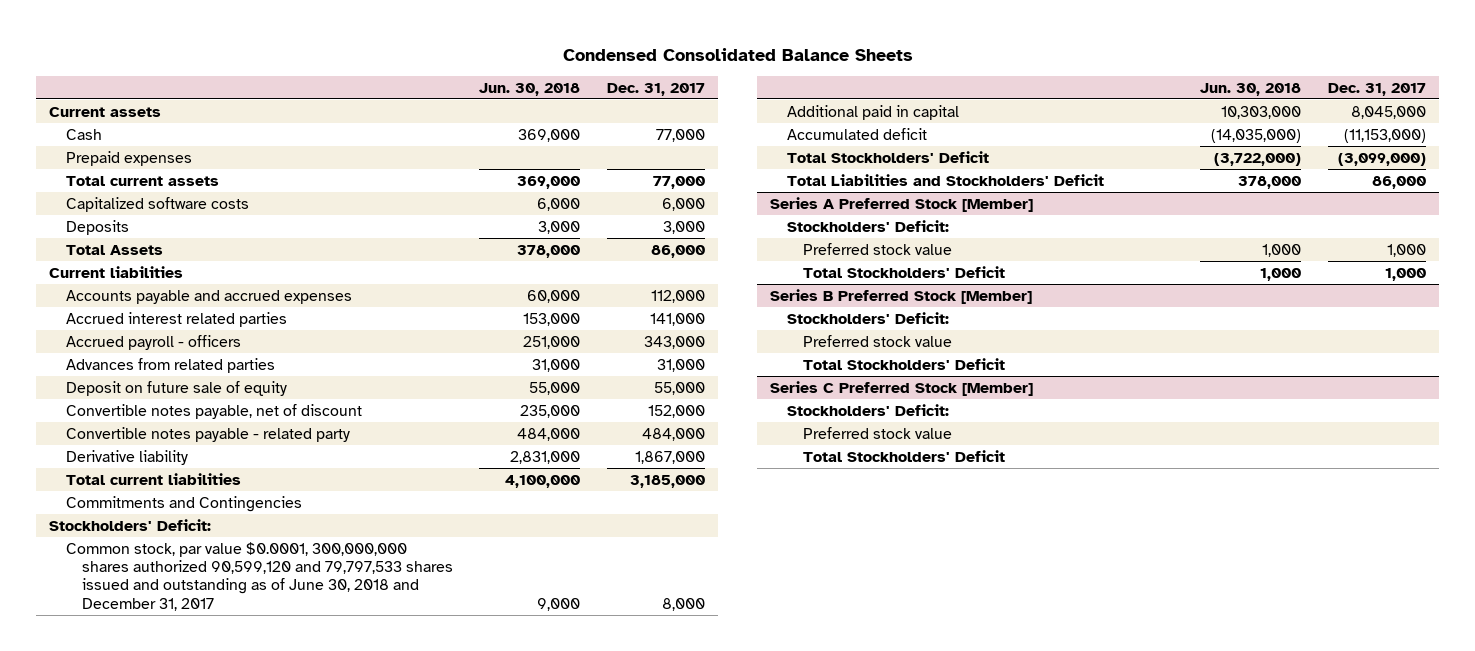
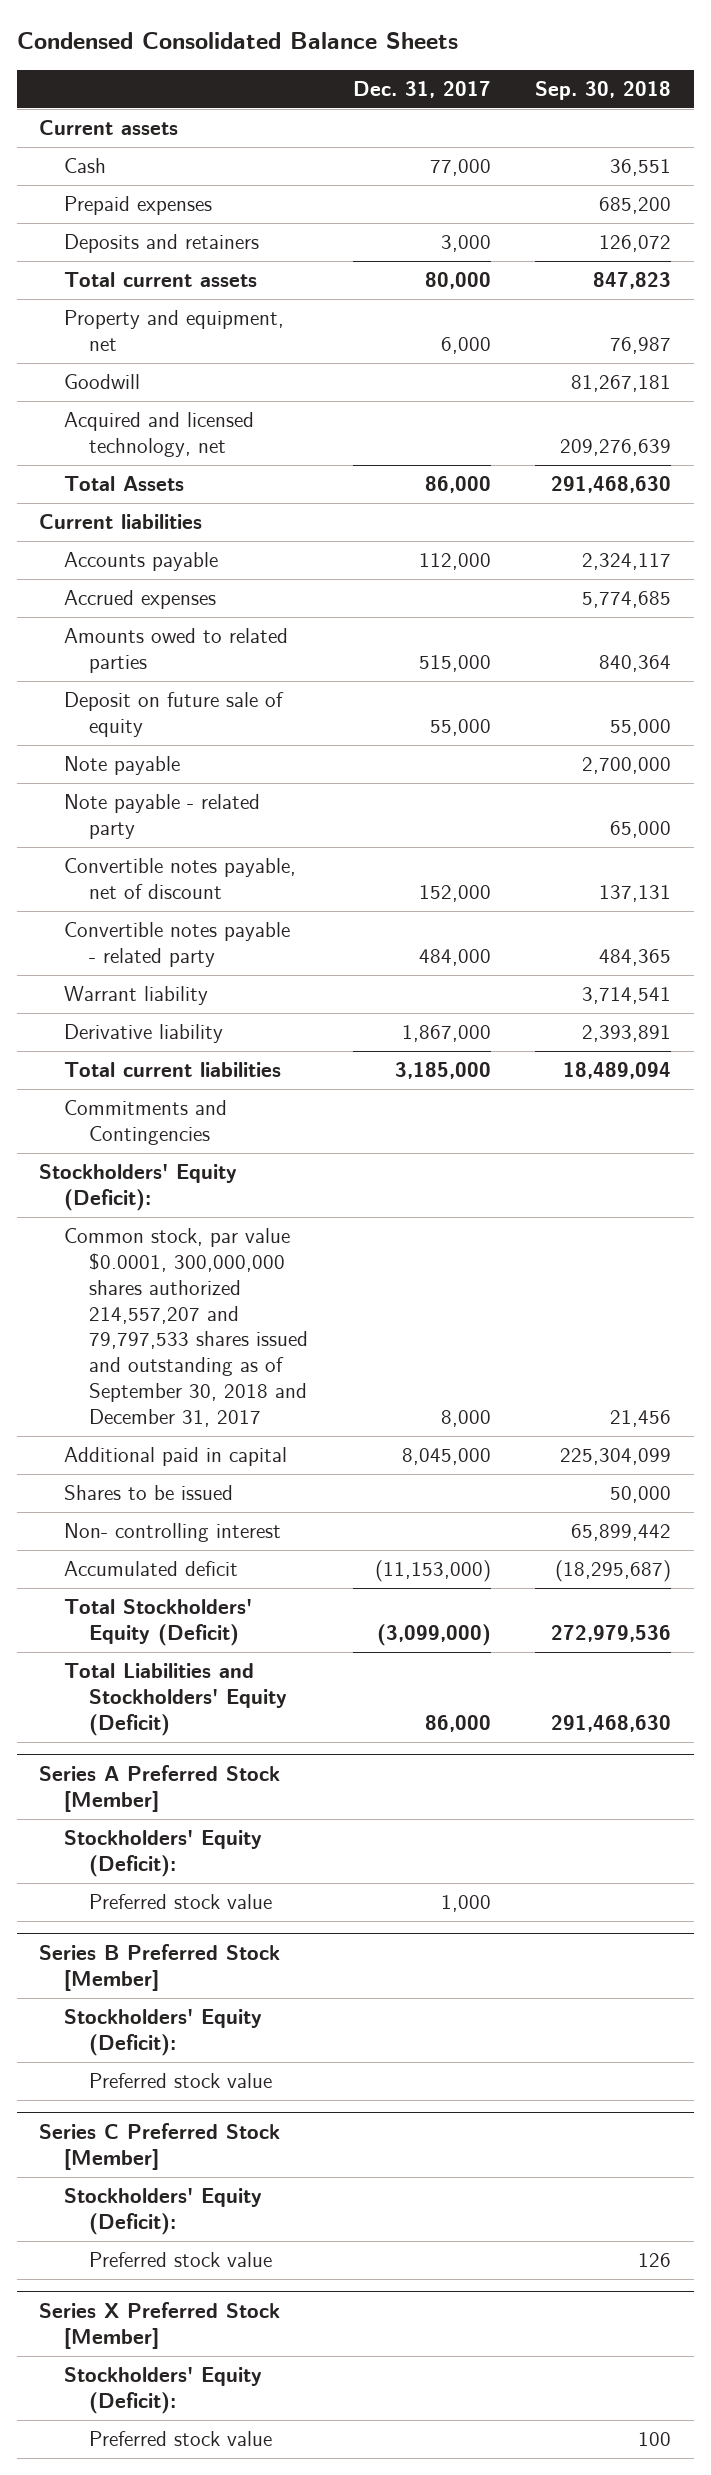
- | Jun. 30, 2018 | Dec. 31, 2017
+ | Dec. 31, 2017 | Sep. 30, 2018
- Total current assets | 369,000 | 77,000
- Capitalized software costs | 6,000 | 6,000
- Deposits | 3,000 | 3,000
+ Deposits and retainers | 3,000 | 126,072
+ Total current assets | 80,000 | 847,823
+ Property and equipment, net | 6,000 | 76,987
+ Goodwill | | 81,267,181
+ Acquired and licensed technology, net | | 209,276,639
- Accounts payable and accrued expenses | 60,000 | 112,000
- Accrued interest related parties | 153,000 | 141,000
- Accrued payroll - officers | 251,000 | 343,000
- Advances from related parties | 31,000 | 31,000
+ Accounts payable | 112,000 | 2,324,117
+ Accrued expenses | | 5,774,685
+ Amounts owed to related parties | 515,000 | 840,364
+ Note payable | | 2,700,000
+ Note payable - related party | | 65,000
+ Warrant liability | | 3,714,541
- Stockholders' Deficit:
- Common stock, par value $0.0001, 300,000,000 shares authorized 90,599,120 and 79,797,533 shares issued and outstanding as of June 30, 2018 and December 31, 2017 | 9,000 | 8,000
+ Stockholders' Equity (Deficit):
+ Common stock, par value $0.0001, 300,000,000 shares authorized 214,557,207 and 79,797,533 shares issued and outstanding as of September 30, 2018 and December 31, 2017 | 8,000 | 21,456
+ Shares to be issued | | 50,000
+ Non- controlling interest | | 65,899,442
- Total Stockholders' Deficit | (3,722,000) | (3,099,000)
- Total Liabilities and Stockholders' Deficit | 378,000 | 86,000
+ Total Stockholders' Equity (Deficit) | (3,099,000) | 272,979,536
+ Total Liabilities and Stockholders' Equity (Deficit) | 86,000 | 291,468,630
@ Series A Preferred Stock [Member]
- Stockholders' Deficit:
+ Stockholders' Equity (Deficit):
- Total Stockholders' Deficit | 1,000 | 1,000
@ Series B Preferred Stock [Member]
- Stockholders' Deficit:
+ Stockholders' Equity (Deficit):
- Total Stockholders' Deficit
@ Series C Preferred Stock [Member]
- Stockholders' Deficit:
+ Stockholders' Equity (Deficit):
- Total Stockholders' Deficit
+ Series X Preferred Stock [Member]
+ Stockholders' Equity (Deficit):
+ Preferred stock value | | 100

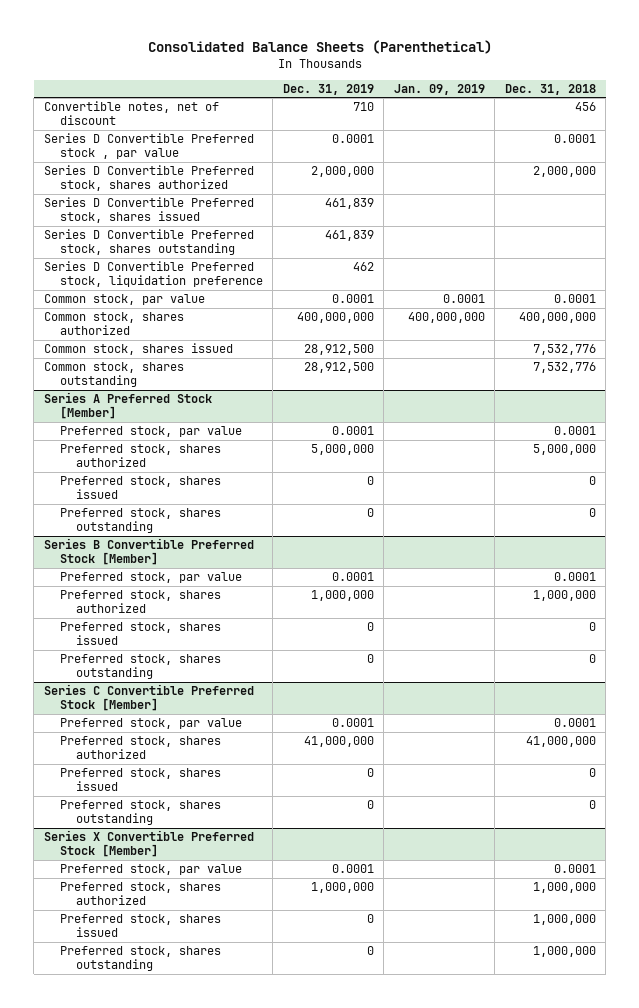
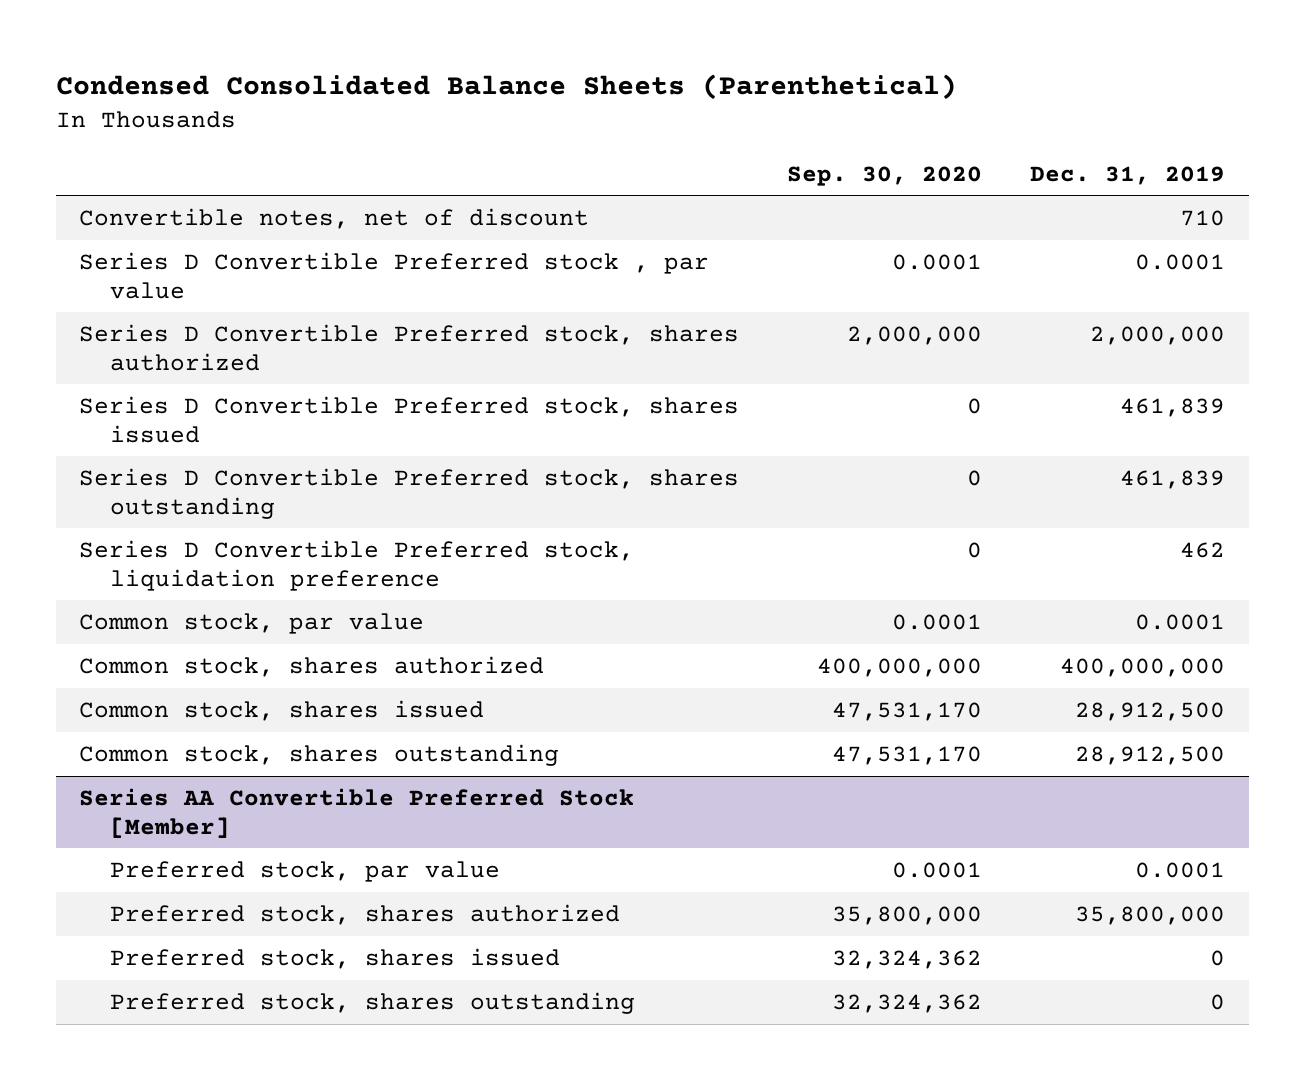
- Consolidated Balance Sheets (Parenthetical)
+ Condensed Consolidated Balance Sheets (Parenthetical)
- | Dec. 31, 2019 | Jan. 09, 2019 | Dec. 31, 2018
+ | Sep. 30, 2020 | Dec. 31, 2019
- Series A Preferred Stock [Member]
- Preferred stock, par value | 0.0001 | | 0.0001
- Preferred stock, shares authorized | 5,000,000 | | 5,000,000
- Preferred stock, shares issued | 0 | | 0
- Preferred stock, shares outstanding | 0 | | 0
- Series B Convertible Preferred Stock [Member]
- Preferred stock, par value | 0.0001 | | 0.0001
- Preferred stock, shares authorized | 1,000,000 | | 1,000,000
- Preferred stock, shares issued | 0 | | 0
- Preferred stock, shares outstanding | 0 | | 0
- Series C Convertible Preferred Stock [Member]
- Preferred stock, par value | 0.0001 | | 0.0001
- Preferred stock, shares authorized | 41,000,000 | | 41,000,000
- Preferred stock, shares issued | 0 | | 0
- Preferred stock, shares outstanding | 0 | | 0
- Series X Convertible Preferred Stock [Member]
+ Series AA Convertible Preferred Stock [Member]
- Preferred stock, shares authorized | 1,000,000 | | 1,000,000
+ Preferred stock, shares authorized | 35,800,000 | 35,800,000

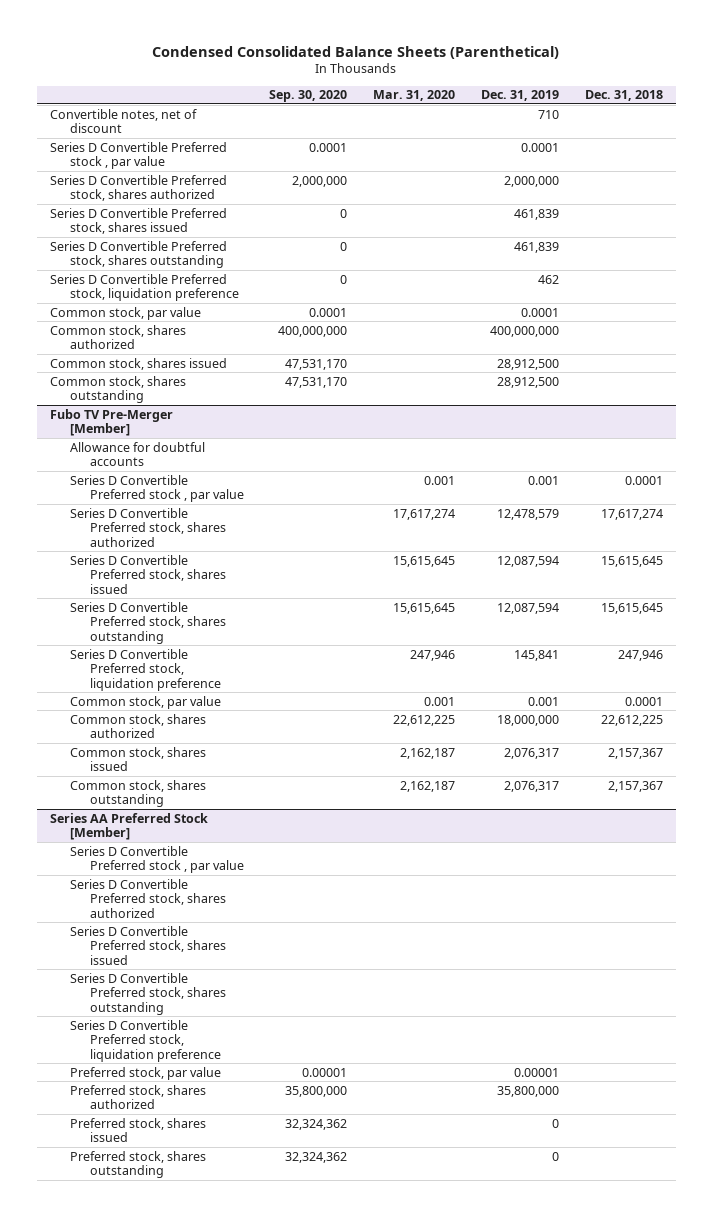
- | Sep. 30, 2020 | Dec. 31, 2019
+ | Sep. 30, 2020 | Mar. 31, 2020 | Dec. 31, 2019 | Dec. 31, 2018
- Series AA Convertible Preferred Stock [Member]
- Preferred stock, par value | 0.0001 | 0.0001
+ Fubo TV Pre-Merger [Member]
+ Allowance for doubtful accounts
+ Series D Convertible Preferred stock , par value | | 0.001 | 0.001 | 0.0001
+ Series D Convertible Preferred stock, shares authorized | | 17,617,274 | 12,478,579 | 17,617,274
+ Series D Convertible Preferred stock, shares issued | | 15,615,645 | 12,087,594 | 15,615,645
+ Series D Convertible Preferred stock, shares outstanding | | 15,615,645 | 12,087,594 | 15,615,645
+ Series D Convertible Preferred stock, liquidation preference | | 247,946 | 145,841 | 247,946
+ Common stock, par value | | 0.001 | 0.001 | 0.0001
+ Common stock, shares authorized | | 22,612,225 | 18,000,000 | 22,612,225
+ Common stock, shares issued | | 2,162,187 | 2,076,317 | 2,157,367
+ Common stock, shares outstanding | | 2,162,187 | 2,076,317 | 2,157,367
+ Series AA Preferred Stock [Member]
+ Series D Convertible Preferred stock , par value
+ Series D Convertible Preferred stock, shares authorized
+ Series D Convertible Preferred stock, shares issued
+ Series D Convertible Preferred stock, shares outstanding
+ Series D Convertible Preferred stock, liquidation preference
+ Preferred stock, par value | 0.00001 | | 0.00001 |

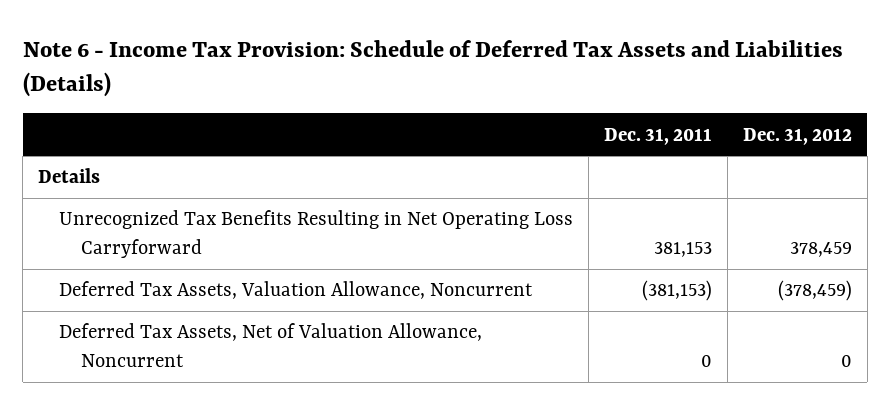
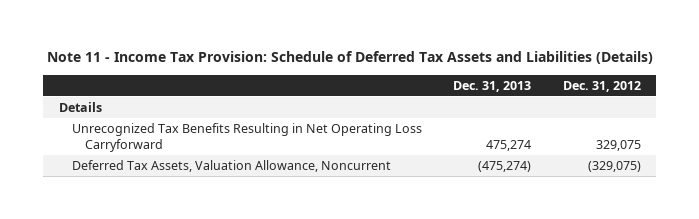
- Note 6 - Income Tax Provision: Schedule of Deferred Tax Assets and Liabilities (Details)
+ Note 11 - Income Tax Provision: Schedule of Deferred Tax Assets and Liabilities (Details)
- | Dec. 31, 2011 | Dec. 31, 2012
+ | Dec. 31, 2013 | Dec. 31, 2012
- Unrecognized Tax Benefits Resulting in Net Operating Loss Carryforward | 381,153 | 378,459
- Deferred Tax Assets, Valuation Allowance, Noncurrent | (381,153) | (378,459)
- Deferred Tax Assets, Net of Valuation Allowance, Noncurrent | 0 | 0
+ Unrecognized Tax Benefits Resulting in Net Operating Loss Carryforward | 475,274 | 329,075
+ Deferred Tax Assets, Valuation Allowance, Noncurrent | (475,274) | (329,075)

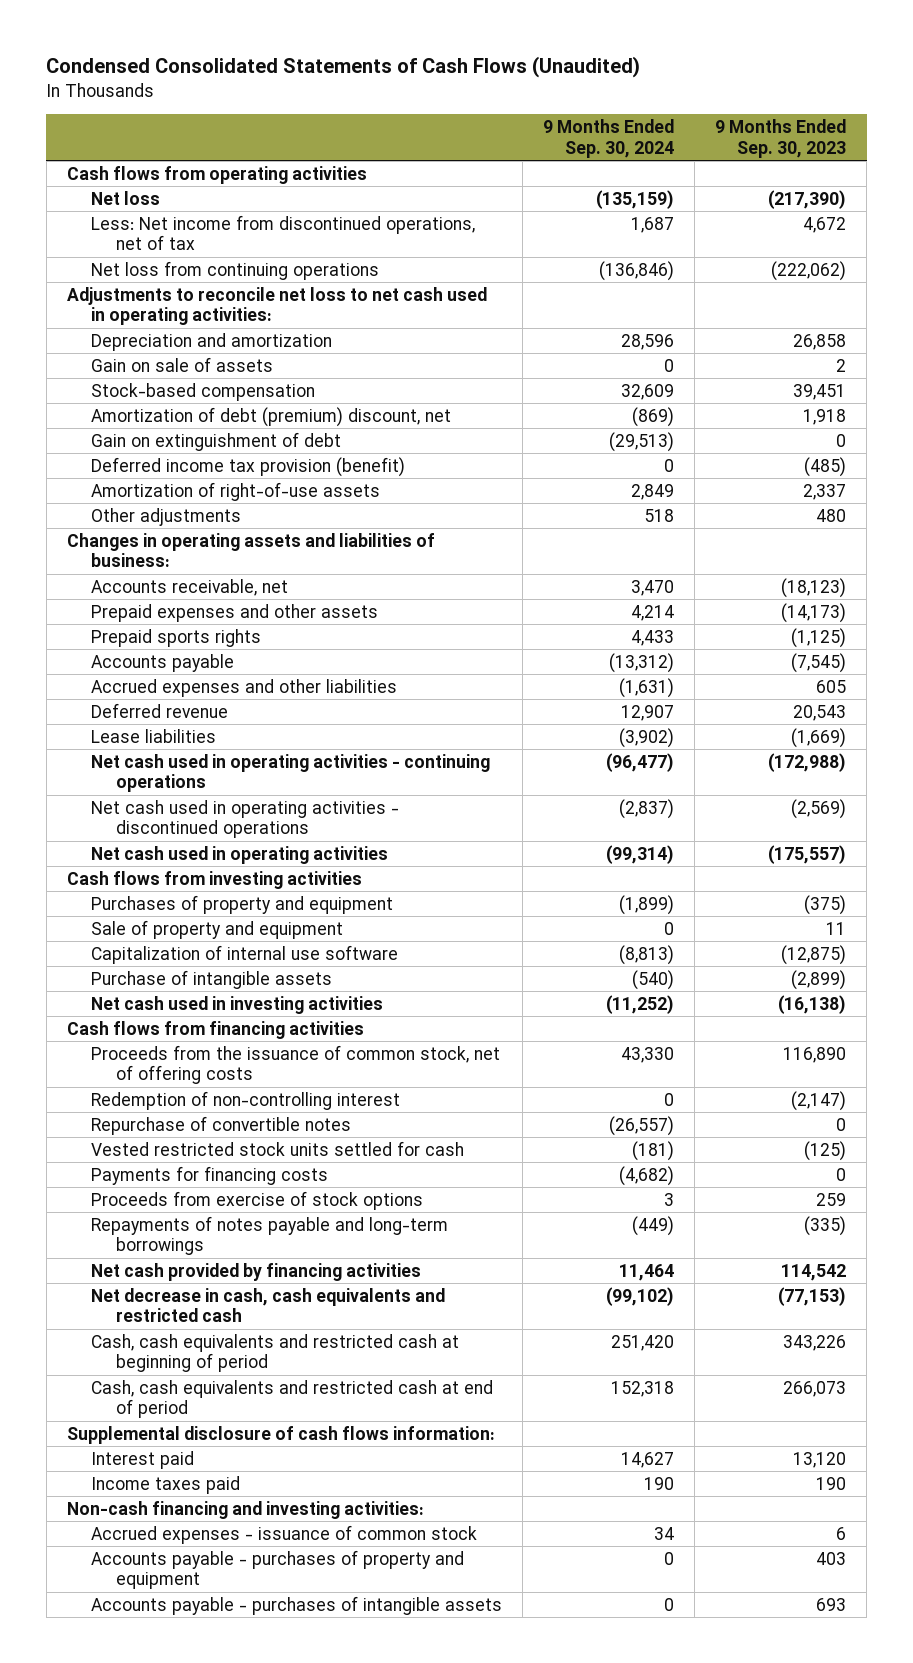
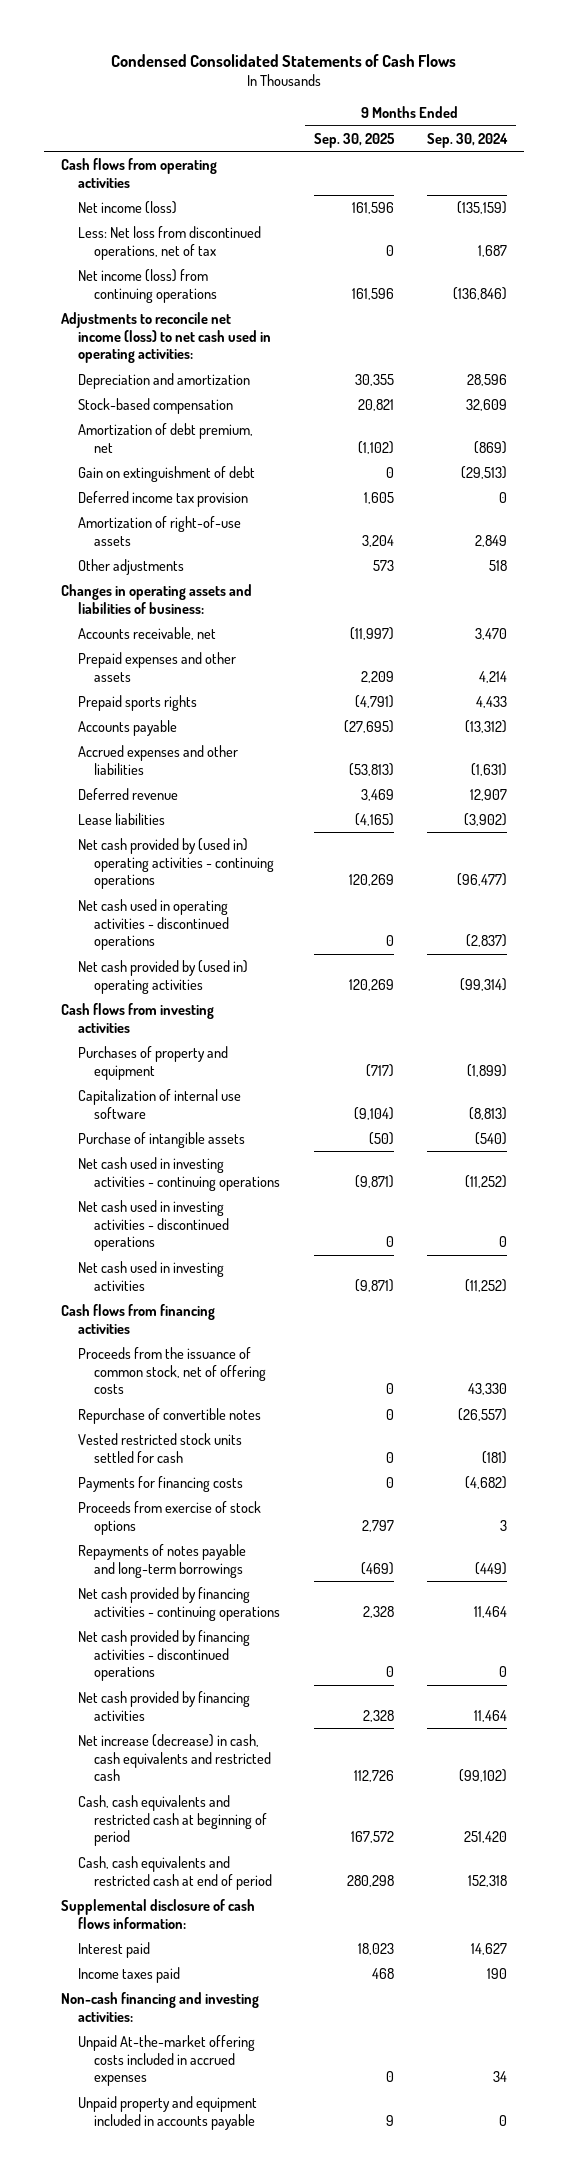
- Condensed Consolidated Statements of Cash Flows (Unaudited)
+ Condensed Consolidated Statements of Cash Flows
- | 9 Months Ended Sep. 30, 2024 | 9 Months Ended Sep. 30, 2023
+ | 9 Months Ended Sep. 30, 2025 | 9 Months Ended Sep. 30, 2024
- Net loss | (135,159) | (217,390)
- Less: Net income from discontinued operations, net of tax | 1,687 | 4,672
- Net loss from continuing operations | (136,846) | (222,062)
- Adjustments to reconcile net loss to net cash used in operating activities:
+ Net income (loss) | 161,596 | (135,159)
+ Less: Net loss from discontinued operations, net of tax | 0 | 1,687
+ Net income (loss) from continuing operations | 161,596 | (136,846)
+ Adjustments to reconcile net income (loss) to net cash used in operating activities:
- Gain on sale of assets | 0 | 2
- Amortization of debt (premium) discount, net | (869) | 1,918
+ Amortization of debt premium, net | (1,102) | (869)
- Deferred income tax provision (benefit) | 0 | (485)
+ Deferred income tax provision | 1,605 | 0
- Net cash used in operating activities - continuing operations | (96,477) | (172,988)
+ Net cash provided by (used in) operating activities - continuing operations | 120,269 | (96,477)
- Net cash used in operating activities | (99,314) | (175,557)
+ Net cash provided by (used in) operating activities | 120,269 | (99,314)
- Sale of property and equipment | 0 | 11
+ Net cash used in investing activities - continuing operations | (9,871) | (11,252)
+ Net cash used in investing activities - discontinued operations | 0 | 0
- Redemption of non-controlling interest | 0 | (2,147)
+ Net cash provided by financing activities - continuing operations | 2,328 | 11,464
+ Net cash provided by financing activities - discontinued operations | 0 | 0
- Net decrease in cash, cash equivalents and restricted cash | (99,102) | (77,153)
+ Net increase (decrease) in cash, cash equivalents and restricted cash | 112,726 | (99,102)
- Accrued expenses - issuance of common stock | 34 | 6
- Accounts payable - purchases of property and equipment | 0 | 403
- Accounts payable - purchases of intangible assets | 0 | 693
+ Unpaid At-the-market offering costs included in accrued expenses | 0 | 34
+ Unpaid property and equipment included in accounts payable | 9 | 0

